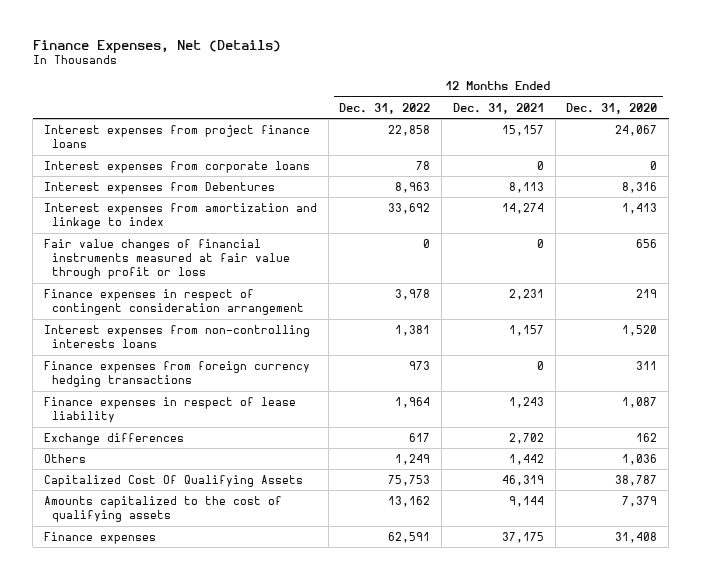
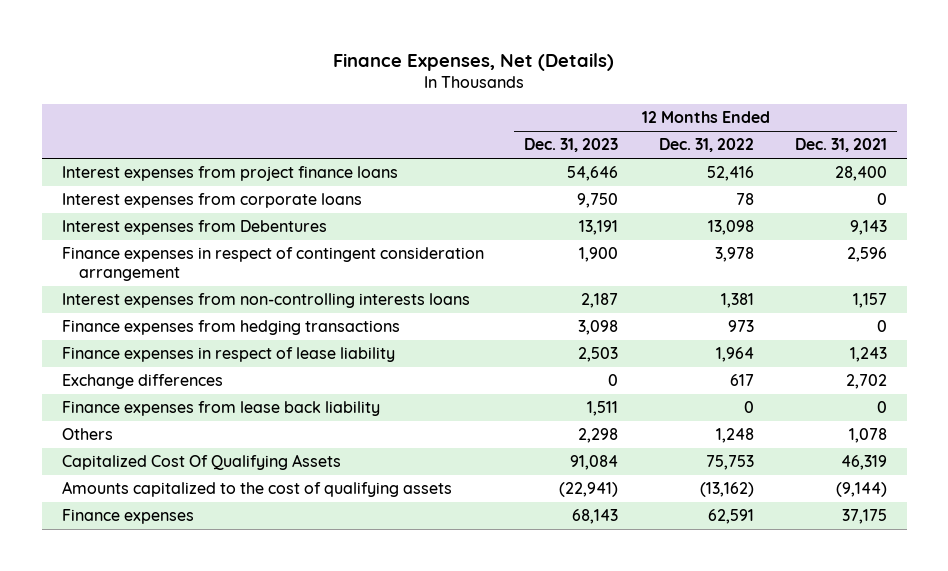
- | 12 Months Ended Dec. 31, 2022 | 12 Months Ended Dec. 31, 2021 | 12 Months Ended Dec. 31, 2020
+ | 12 Months Ended Dec. 31, 2023 | 12 Months Ended Dec. 31, 2022 | 12 Months Ended Dec. 31, 2021
- Interest expenses from project finance loans | 22,858 | 15,157 | 24,067
+ Interest expenses from project finance loans | 54,646 | 52,416 | 28,400
- Interest expenses from Debentures | 8,963 | 8,113 | 8,316
- Interest expenses from amortization and linkage to index | 33,692 | 14,274 | 1,413
- Fair value changes of financial instruments measured at fair value through profit or loss | 0 | 0 | 656
- Finance expenses in respect of contingent consideration arrangement | 3,978 | 2,231 | 219
+ Interest expenses from Debentures | 13,191 | 13,098 | 9,143
+ Finance expenses in respect of contingent consideration arrangement | 1,900 | 3,978 | 2,596
- Finance expenses from foreign currency hedging transactions | 973 | 0 | 311
+ Finance expenses from hedging transactions | 3,098 | 973 | 0
- Others | 1,249 | 1,442 | 1,036
+ Finance expenses from lease back liability | 1,511 | 0 | 0
+ Others | 2,298 | 1,248 | 1,078
- Amounts capitalized to the cost of qualifying assets | 13,162 | 9,144 | 7,379
+ Amounts capitalized to the cost of qualifying assets | (22,941) | (13,162) | (9,144)

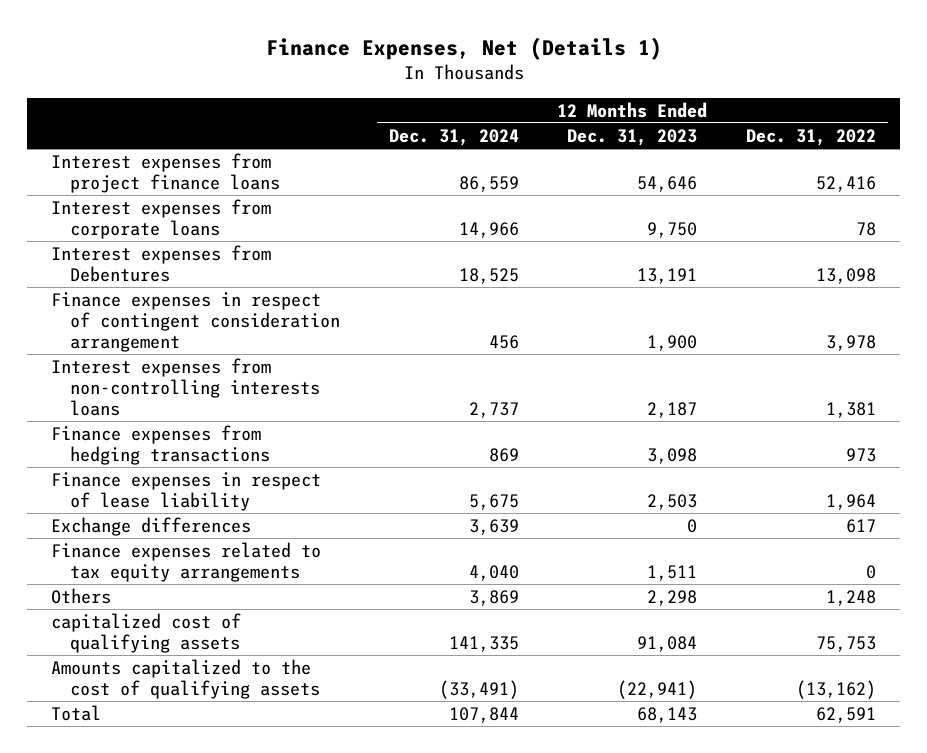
- Finance Expenses, Net (Details)
+ Finance Expenses, Net (Details 1)
- | 12 Months Ended Dec. 31, 2023 | 12 Months Ended Dec. 31, 2022 | 12 Months Ended Dec. 31, 2021
+ | 12 Months Ended Dec. 31, 2024 | 12 Months Ended Dec. 31, 2023 | 12 Months Ended Dec. 31, 2022
- Finance expenses from lease back liability | 1,511 | 0 | 0
+ Finance expenses related to tax equity arrangements | 4,040 | 1,511 | 0
- Capitalized Cost Of Qualifying Assets | 91,084 | 75,753 | 46,319
+ capitalized cost of qualifying assets | 141,335 | 91,084 | 75,753
- Finance expenses | 68,143 | 62,591 | 37,175
+ Total | 107,844 | 68,143 | 62,591

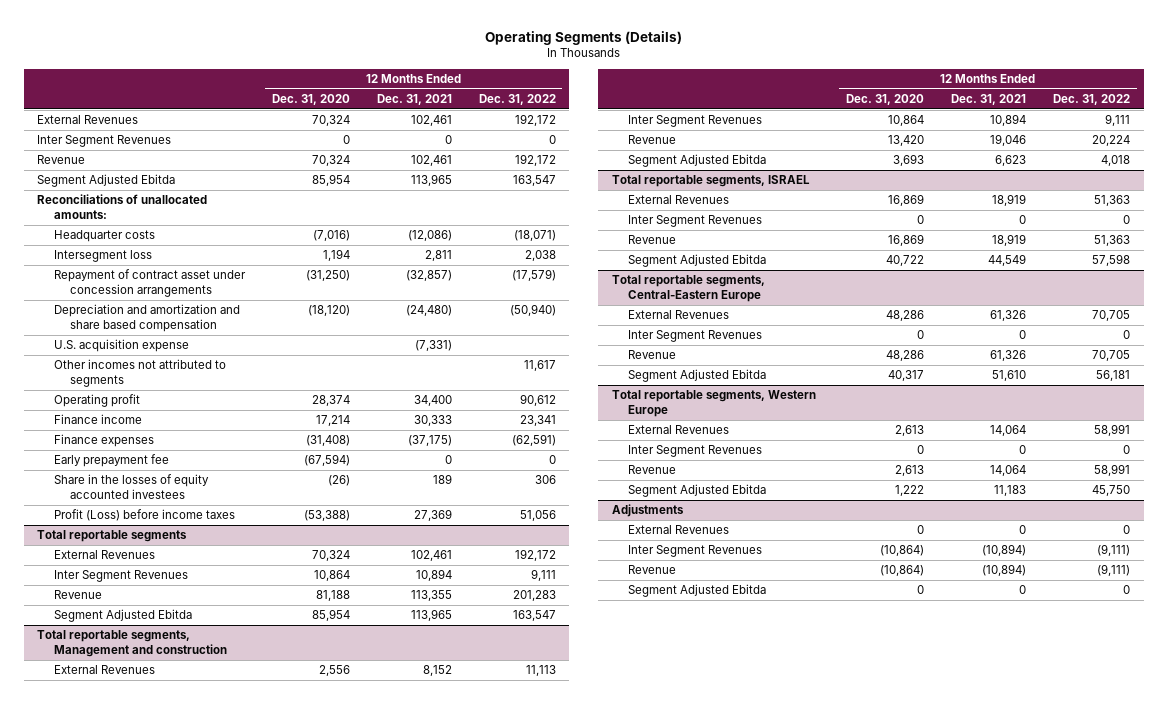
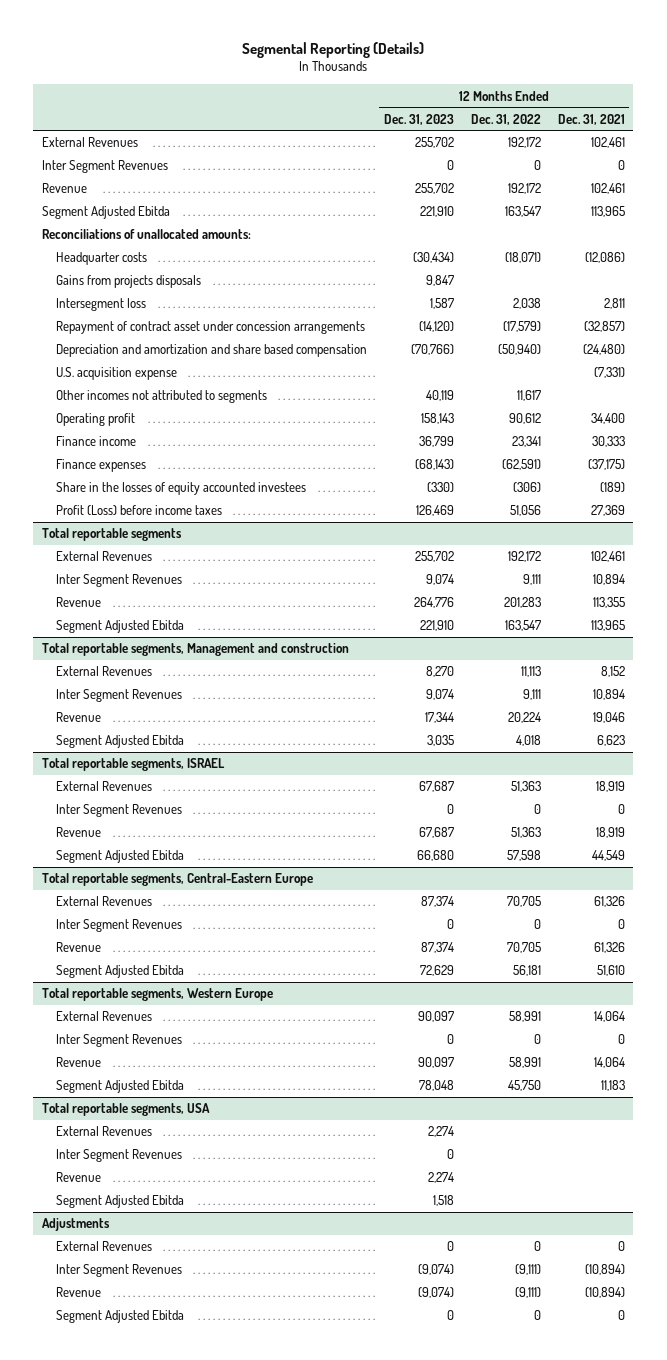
- Operating Segments (Details)
+ Segmental Reporting (Details)
- | 12 Months Ended Dec. 31, 2020 | 12 Months Ended Dec. 31, 2021 | 12 Months Ended Dec. 31, 2022
+ | 12 Months Ended Dec. 31, 2023 | 12 Months Ended Dec. 31, 2022 | 12 Months Ended Dec. 31, 2021
+ Gains from projects disposals | 9,847 | |
- Early prepayment fee | (67,594) | 0 | 0
- Share in the losses of equity accounted investees | (26) | 189 | 306
+ Share in the losses of equity accounted investees | (330) | (306) | (189)
+ Total reportable segments, USA
+ External Revenues | 2,274 | |
+ Inter Segment Revenues | 0 | |
+ Revenue | 2,274 | |
+ Segment Adjusted Ebitda | 1,518 | |

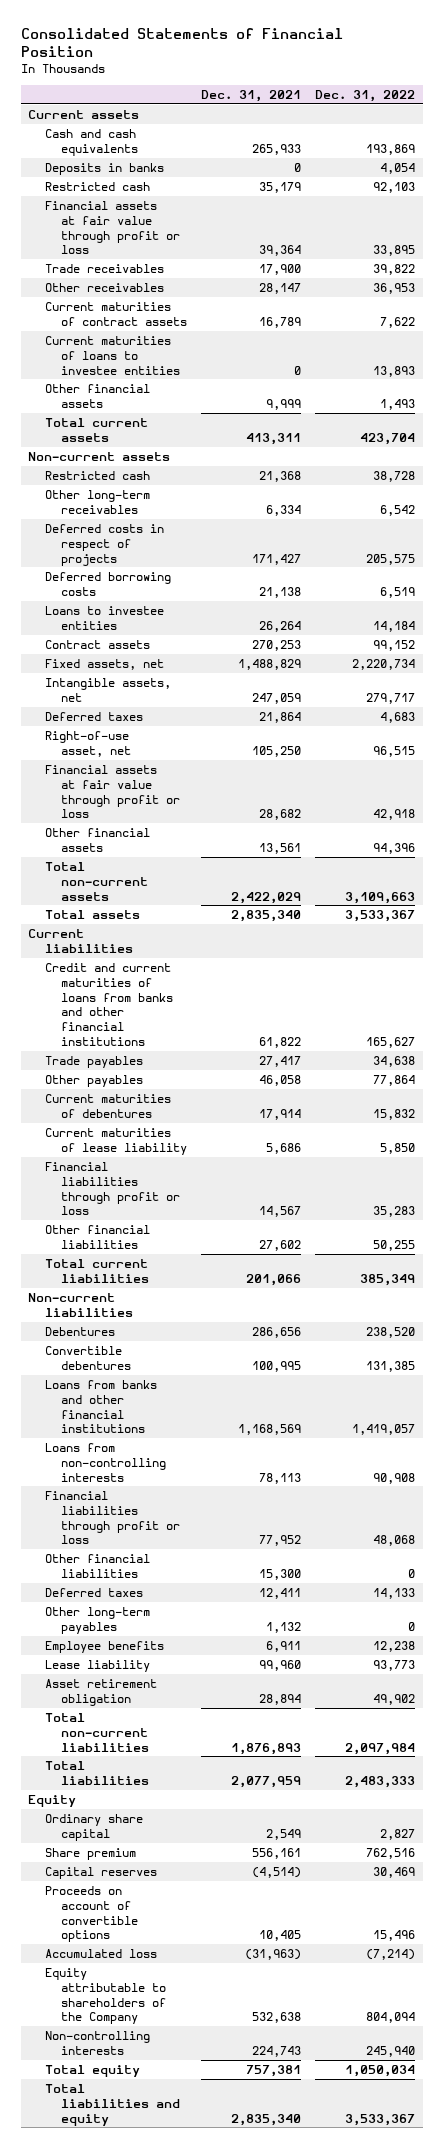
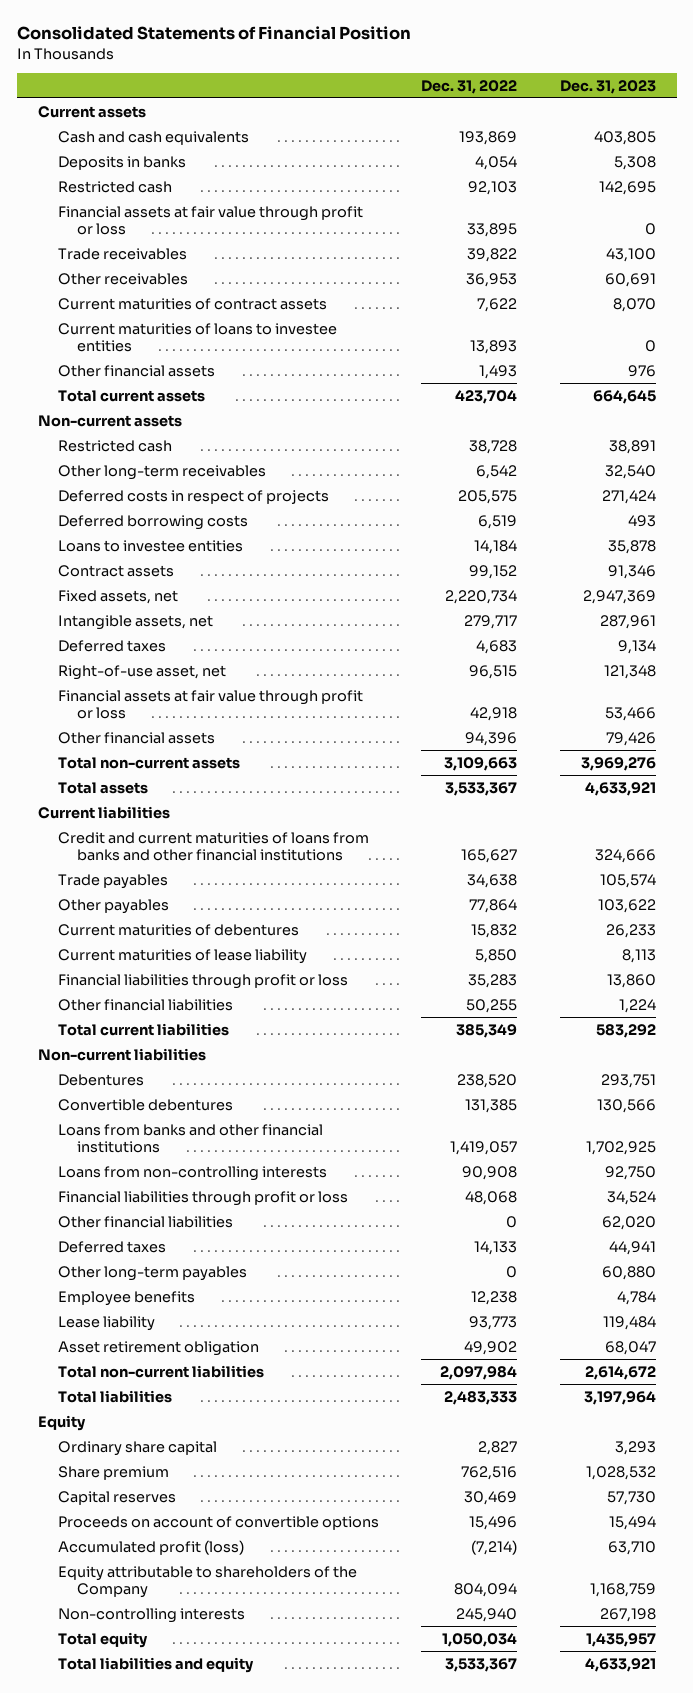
- | Dec. 31, 2021 | Dec. 31, 2022
+ | Dec. 31, 2022 | Dec. 31, 2023
- Accumulated loss | (31,963) | (7,214)
+ Accumulated profit (loss) | (7,214) | 63,710

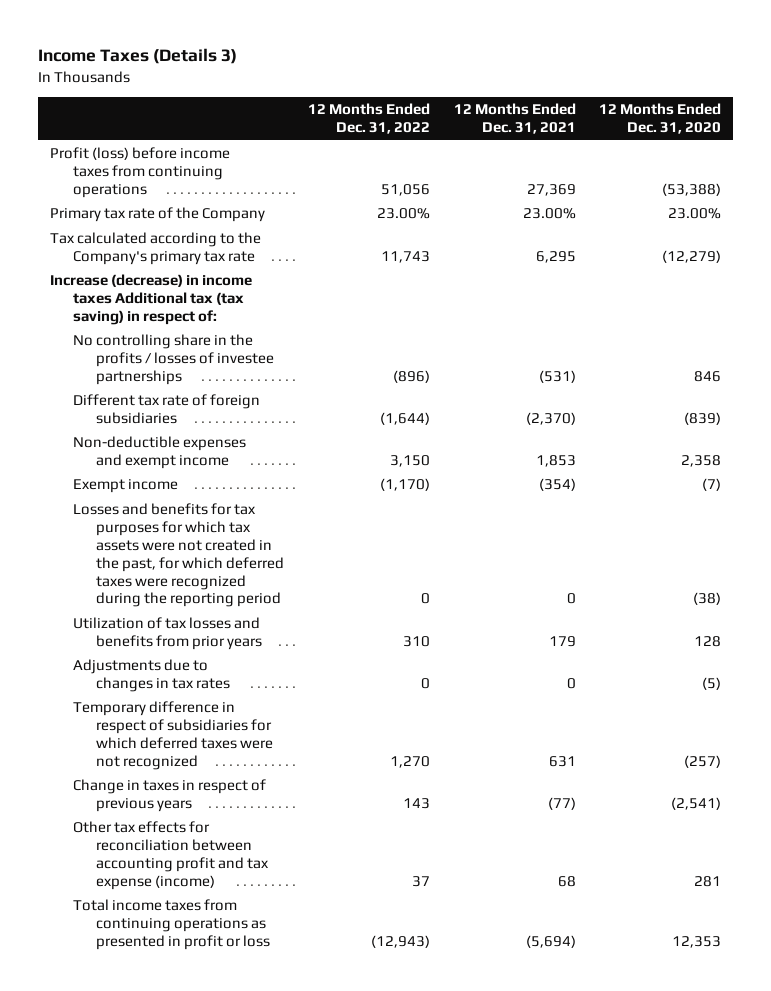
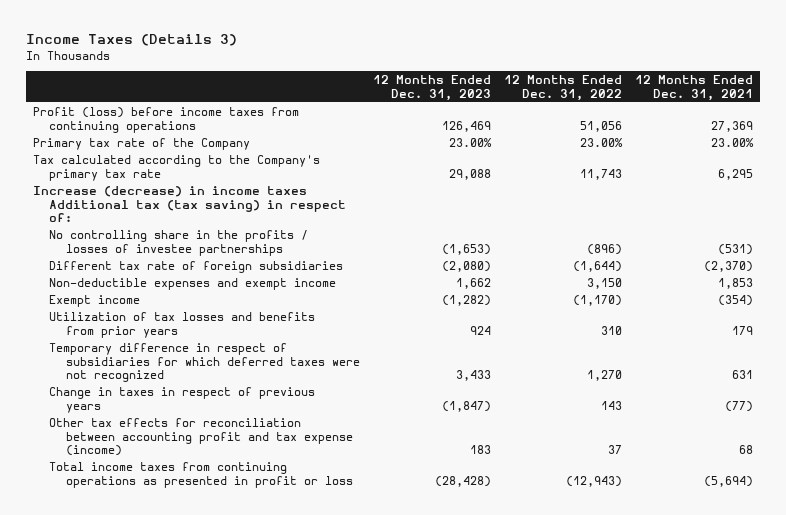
- | 12 Months Ended Dec. 31, 2022 | 12 Months Ended Dec. 31, 2021 | 12 Months Ended Dec. 31, 2020
+ | 12 Months Ended Dec. 31, 2023 | 12 Months Ended Dec. 31, 2022 | 12 Months Ended Dec. 31, 2021
- Losses and benefits for tax purposes for which tax assets were not created in the past, for which deferred taxes were recognized during the reporting period | 0 | 0 | (38)
- Adjustments due to changes in tax rates | 0 | 0 | (5)

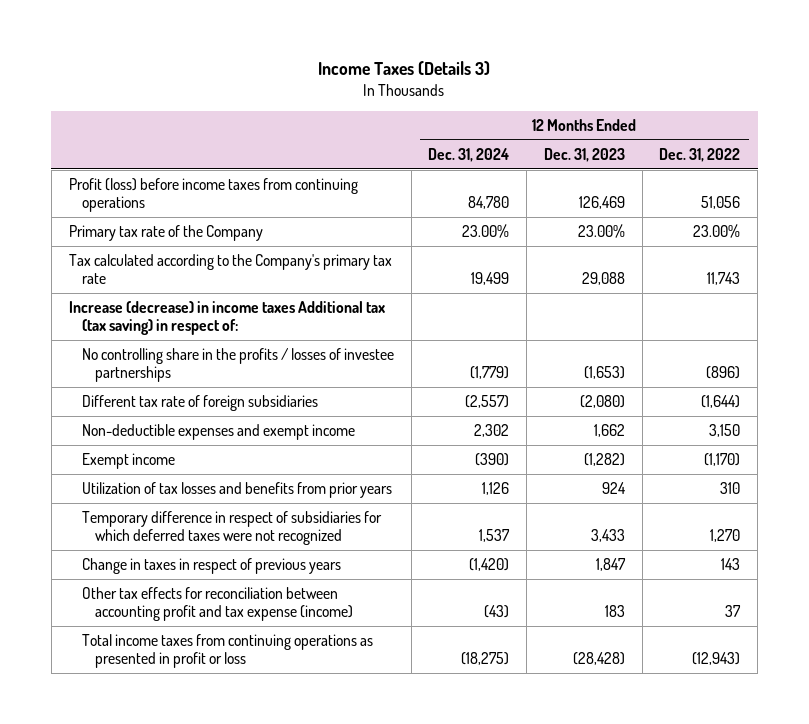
- | 12 Months Ended Dec. 31, 2023 | 12 Months Ended Dec. 31, 2022 | 12 Months Ended Dec. 31, 2021
+ | 12 Months Ended Dec. 31, 2024 | 12 Months Ended Dec. 31, 2023 | 12 Months Ended Dec. 31, 2022
- Change in taxes in respect of previous years | (1,847) | 143 | (77)
+ Change in taxes in respect of previous years | (1,420) | 1,847 | 143

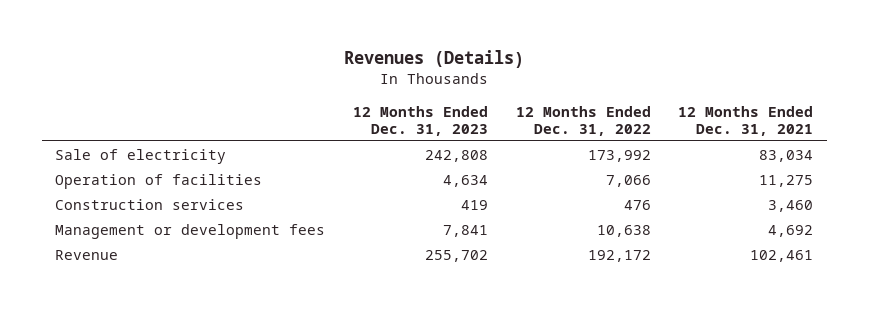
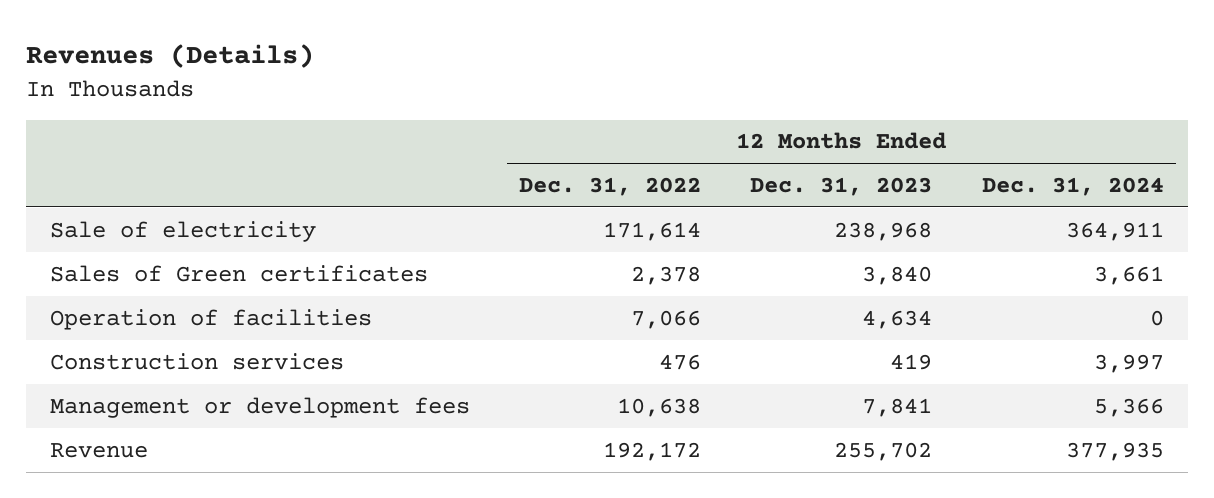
- | 12 Months Ended Dec. 31, 2023 | 12 Months Ended Dec. 31, 2022 | 12 Months Ended Dec. 31, 2021
+ | 12 Months Ended Dec. 31, 2022 | 12 Months Ended Dec. 31, 2023 | 12 Months Ended Dec. 31, 2024
- Sale of electricity | 242,808 | 173,992 | 83,034
+ Sale of electricity | 171,614 | 238,968 | 364,911
+ Sales of Green certificates | 2,378 | 3,840 | 3,661

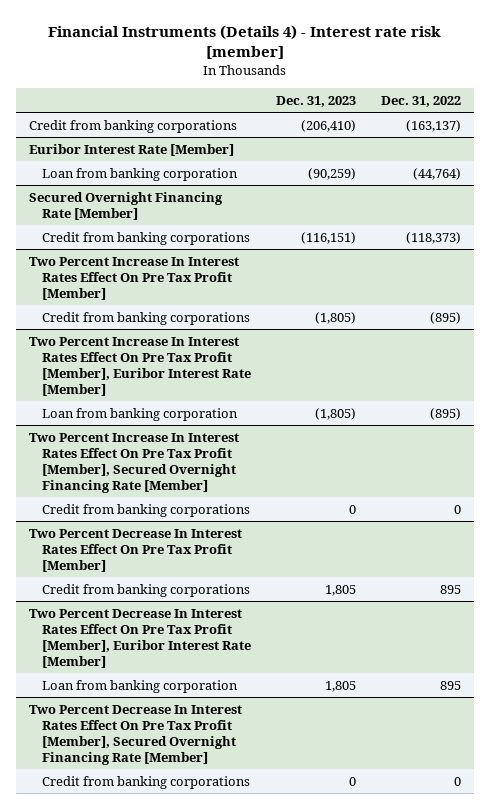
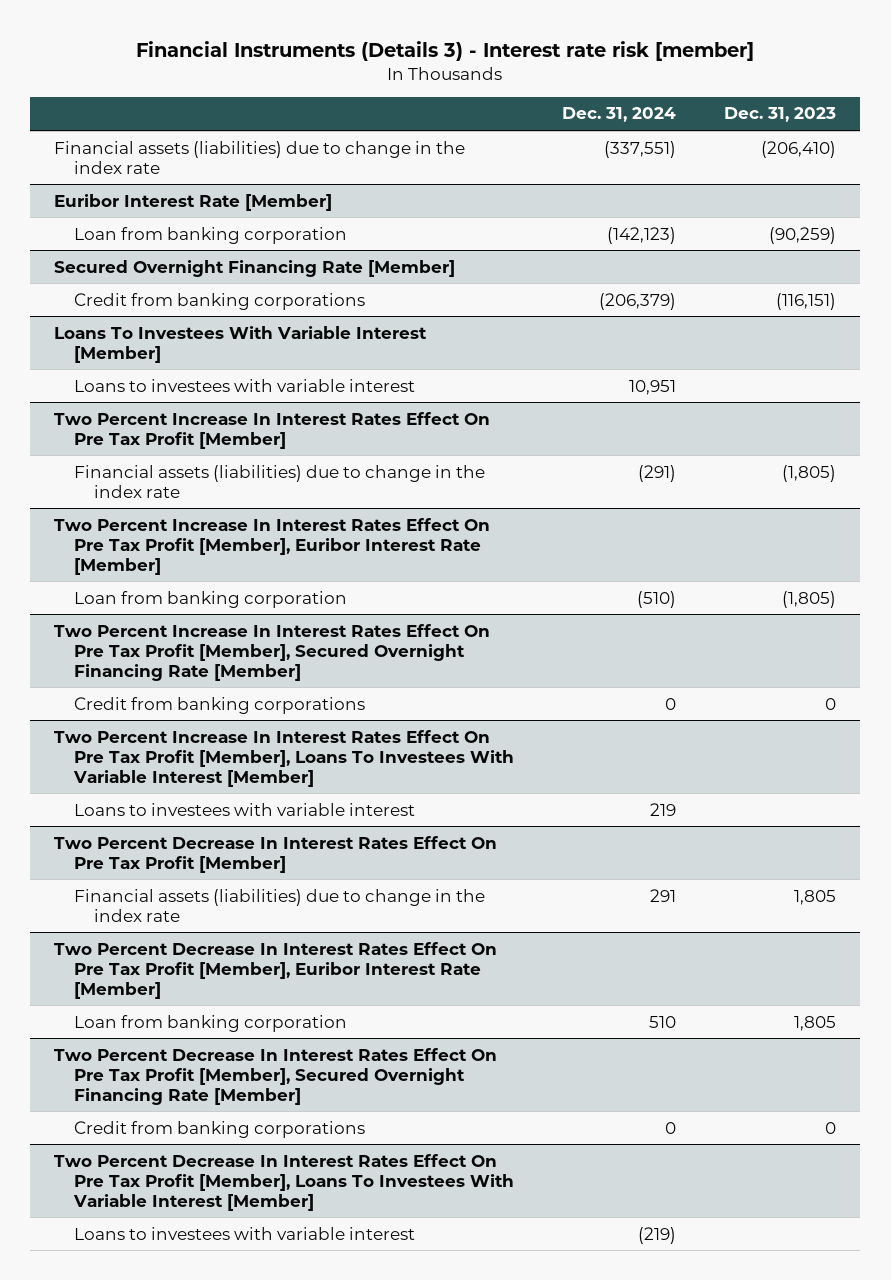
- Financial Instruments (Details 4) - Interest rate risk [member]
+ Financial Instruments (Details 3) - Interest rate risk [member]
- | Dec. 31, 2023 | Dec. 31, 2022
+ | Dec. 31, 2024 | Dec. 31, 2023
- Credit from banking corporations | (206,410) | (163,137)
+ Financial assets (liabilities) due to change in the index rate | (337,551) | (206,410)
+ Loans To Investees With Variable Interest [Member]
+ Loans to investees with variable interest | 10,951 |
@ Two Percent Increase In Interest Rates Effect On Pre Tax Profit [Member]
- Credit from banking corporations | (1,805) | (895)
+ Financial assets (liabilities) due to change in the index rate | (291) | (1,805)
+ Two Percent Increase In Interest Rates Effect On Pre Tax Profit [Member], Loans To Investees With Variable Interest [Member]
+ Loans to investees with variable interest | 219 |
@ Two Percent Decrease In Interest Rates Effect On Pre Tax Profit [Member]
- Credit from banking corporations | 1,805 | 895
+ Financial assets (liabilities) due to change in the index rate | 291 | 1,805
+ Two Percent Decrease In Interest Rates Effect On Pre Tax Profit [Member], Loans To Investees With Variable Interest [Member]
+ Loans to investees with variable interest | (219) |

